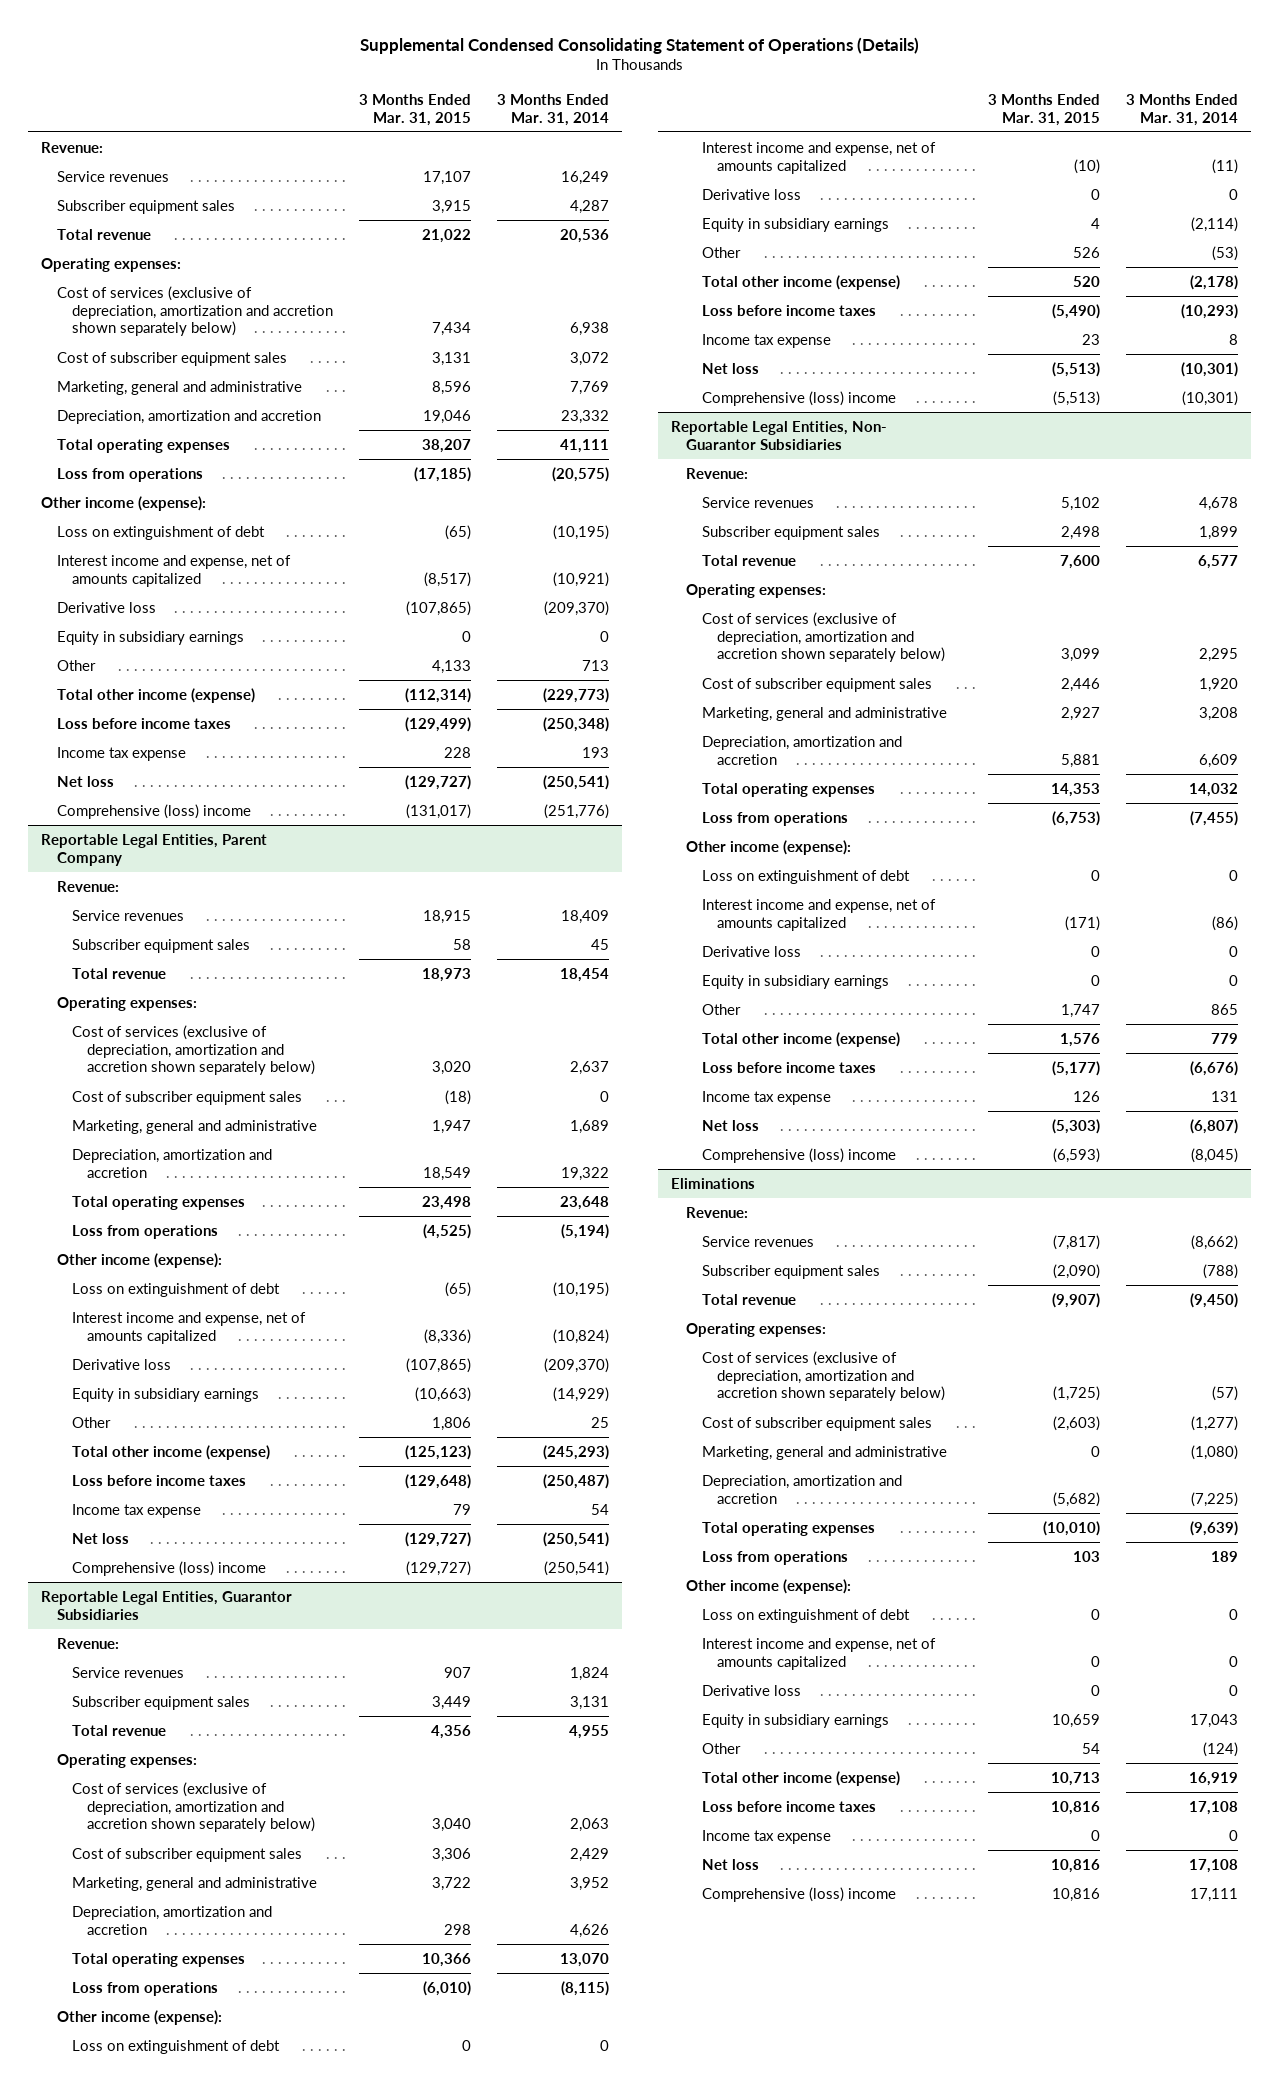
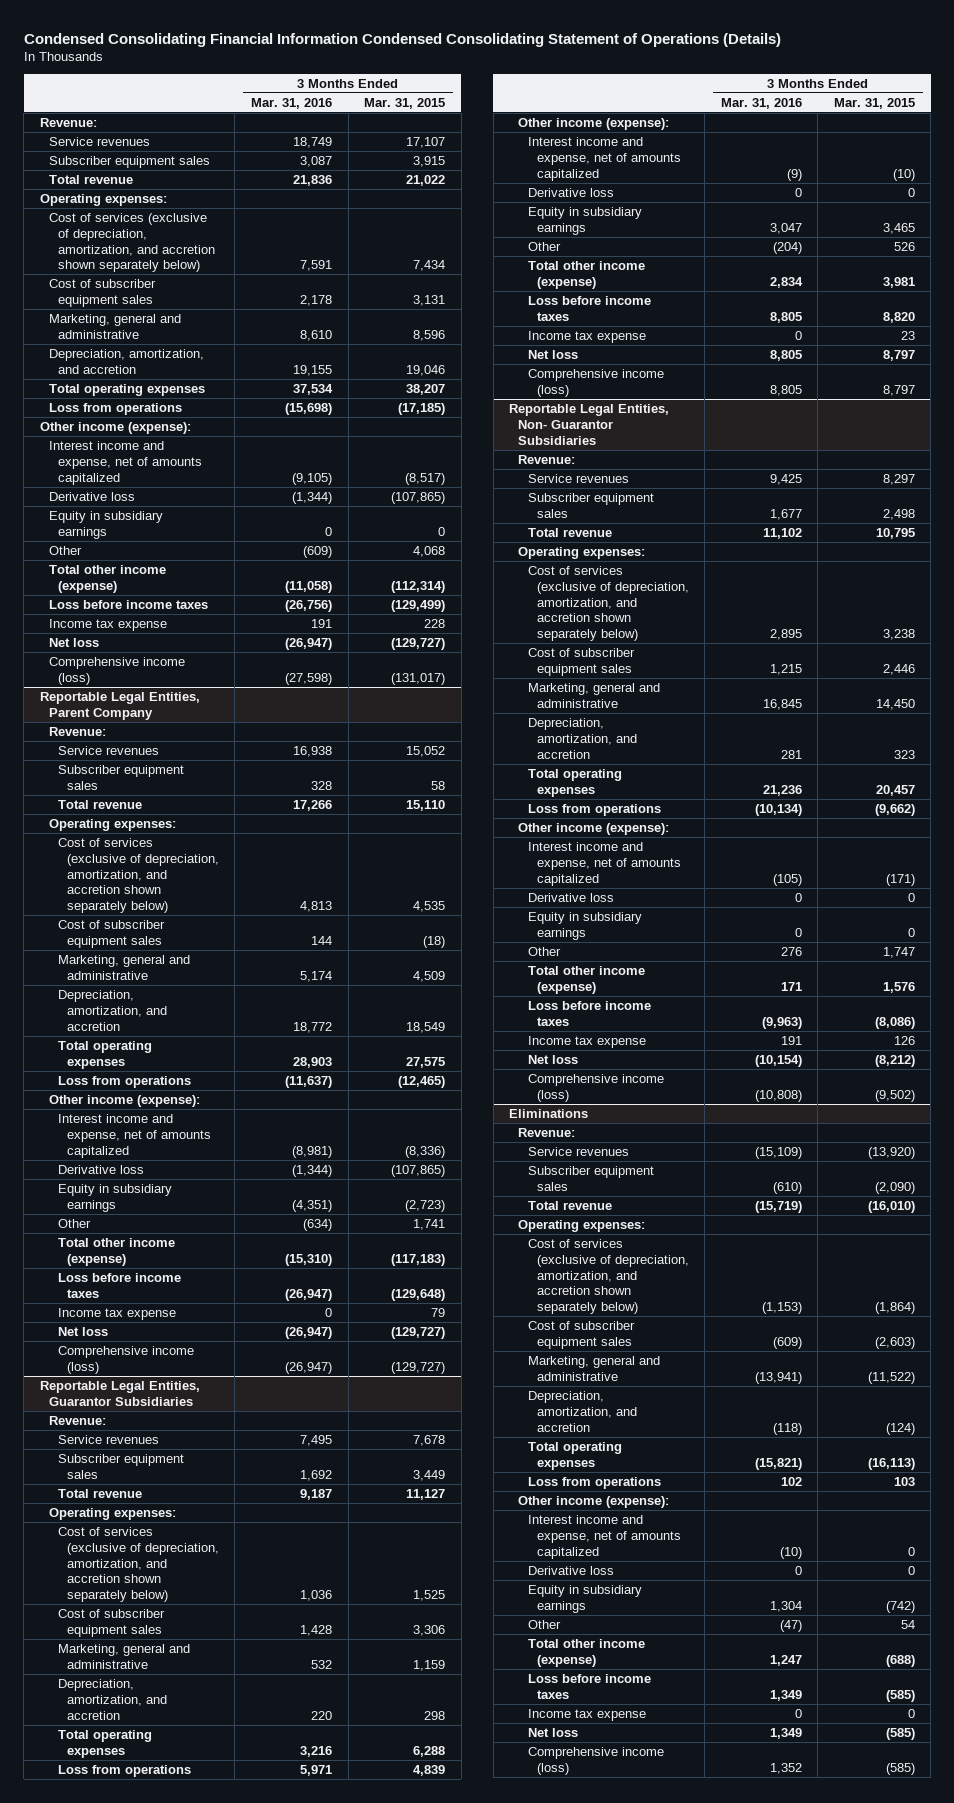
- Supplemental Condensed Consolidating Statement of Operations (Details)
+ Condensed Consolidating Financial Information Condensed Consolidating Statement of Operations (Details)
- | 3 Months Ended Mar. 31, 2015 | 3 Months Ended Mar. 31, 2014
+ | 3 Months Ended Mar. 31, 2016 | 3 Months Ended Mar. 31, 2015
- Cost of services (exclusive of depreciation, amortization and accretion shown separately below) | 7,434 | 6,938
+ Cost of services (exclusive of depreciation, amortization, and accretion shown separately below) | 7,591 | 7,434
- Depreciation, amortization and accretion | 19,046 | 23,332
+ Depreciation, amortization, and accretion | 19,155 | 19,046
- Loss on extinguishment of debt | (65) | (10,195)
- Other | 4,133 | 713
+ Other | (609) | 4,068
- Comprehensive (loss) income | (131,017) | (251,776)
+ Comprehensive income (loss) | (27,598) | (131,017)
@ Reportable Legal Entities, Parent Company
- Service revenues | 18,915 | 18,409
+ Service revenues | 16,938 | 15,052
- Total revenue | 18,973 | 18,454
+ Total revenue | 17,266 | 15,110
- Cost of services (exclusive of depreciation, amortization and accretion shown separately below) | 3,020 | 2,637
+ Cost of services (exclusive of depreciation, amortization, and accretion shown separately below) | 4,813 | 4,535
- Marketing, general and administrative | 1,947 | 1,689
- Depreciation, amortization and accretion | 18,549 | 19,322
- Total operating expenses | 23,498 | 23,648
- Loss from operations | (4,525) | (5,194)
+ Marketing, general and administrative | 5,174 | 4,509
+ Depreciation, amortization, and accretion | 18,772 | 18,549
+ Total operating expenses | 28,903 | 27,575
+ Loss from operations | (11,637) | (12,465)
- Loss on extinguishment of debt | (65) | (10,195)
- Equity in subsidiary earnings | (10,663) | (14,929)
- Other | 1,806 | 25
- Total other income (expense) | (125,123) | (245,293)
+ Equity in subsidiary earnings | (4,351) | (2,723)
+ Other | (634) | 1,741
+ Total other income (expense) | (15,310) | (117,183)
- Comprehensive (loss) income | (129,727) | (250,541)
+ Comprehensive income (loss) | (26,947) | (129,727)
@ Reportable Legal Entities, Guarantor Subsidiaries
- Service revenues | 907 | 1,824
+ Service revenues | 7,495 | 7,678
- Total revenue | 4,356 | 4,955
+ Total revenue | 9,187 | 11,127
- Cost of services (exclusive of depreciation, amortization and accretion shown separately below) | 3,040 | 2,063
+ Cost of services (exclusive of depreciation, amortization, and accretion shown separately below) | 1,036 | 1,525
- Marketing, general and administrative | 3,722 | 3,952
- Depreciation, amortization and accretion | 298 | 4,626
- Total operating expenses | 10,366 | 13,070
- Loss from operations | (6,010) | (8,115)
+ Marketing, general and administrative | 532 | 1,159
+ Depreciation, amortization, and accretion | 220 | 298
+ Total operating expenses | 3,216 | 6,288
+ Loss from operations | 5,971 | 4,839
- Loss on extinguishment of debt | 0 | 0
- Equity in subsidiary earnings | 4 | (2,114)
+ Equity in subsidiary earnings | 3,047 | 3,465
- Total other income (expense) | 520 | (2,178)
- Loss before income taxes | (5,490) | (10,293)
+ Total other income (expense) | 2,834 | 3,981
+ Loss before income taxes | 8,805 | 8,820
- Net loss | (5,513) | (10,301)
- Comprehensive (loss) income | (5,513) | (10,301)
+ Net loss | 8,805 | 8,797
+ Comprehensive income (loss) | 8,805 | 8,797
@ Reportable Legal Entities, Non- Guarantor Subsidiaries
- Service revenues | 5,102 | 4,678
+ Service revenues | 9,425 | 8,297
- Total revenue | 7,600 | 6,577
+ Total revenue | 11,102 | 10,795
- Cost of services (exclusive of depreciation, amortization and accretion shown separately below) | 3,099 | 2,295
+ Cost of services (exclusive of depreciation, amortization, and accretion shown separately below) | 2,895 | 3,238
- Marketing, general and administrative | 2,927 | 3,208
- Depreciation, amortization and accretion | 5,881 | 6,609
- Total operating expenses | 14,353 | 14,032
- Loss from operations | (6,753) | (7,455)
+ Marketing, general and administrative | 16,845 | 14,450
+ Depreciation, amortization, and accretion | 281 | 323
+ Total operating expenses | 21,236 | 20,457
+ Loss from operations | (10,134) | (9,662)
- Loss on extinguishment of debt | 0 | 0
- Loss before income taxes | (5,177) | (6,676)
+ Loss before income taxes | (9,963) | (8,086)
- Net loss | (5,303) | (6,807)
- Comprehensive (loss) income | (6,593) | (8,045)
+ Net loss | (10,154) | (8,212)
+ Comprehensive income (loss) | (10,808) | (9,502)
@ Eliminations
- Service revenues | (7,817) | (8,662)
+ Service revenues | (15,109) | (13,920)
- Total revenue | (9,907) | (9,450)
+ Total revenue | (15,719) | (16,010)
- Cost of services (exclusive of depreciation, amortization and accretion shown separately below) | (1,725) | (57)
+ Cost of services (exclusive of depreciation, amortization, and accretion shown separately below) | (1,153) | (1,864)
- Marketing, general and administrative | 0 | (1,080)
- Depreciation, amortization and accretion | (5,682) | (7,225)
- Total operating expenses | (10,010) | (9,639)
+ Marketing, general and administrative | (13,941) | (11,522)
+ Depreciation, amortization, and accretion | (118) | (124)
+ Total operating expenses | (15,821) | (16,113)
- Loss on extinguishment of debt | 0 | 0
- Equity in subsidiary earnings | 10,659 | 17,043
+ Equity in subsidiary earnings | 1,304 | (742)
- Total other income (expense) | 10,713 | 16,919
- Loss before income taxes | 10,816 | 17,108
+ Total other income (expense) | 1,247 | (688)
+ Loss before income taxes | 1,349 | (585)
- Net loss | 10,816 | 17,108
- Comprehensive (loss) income | 10,816 | 17,111
+ Net loss | 1,349 | (585)
+ Comprehensive income (loss) | 1,352 | (585)

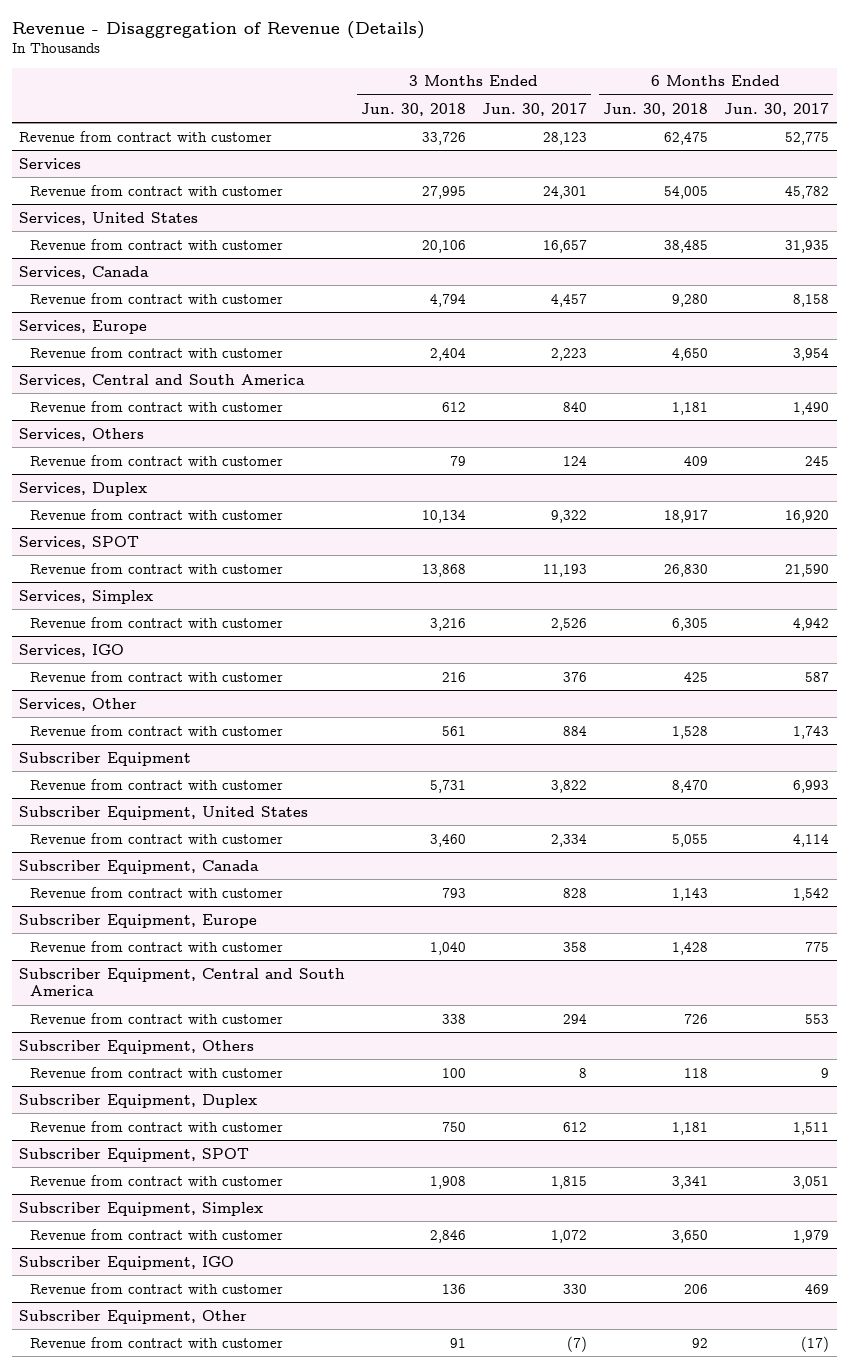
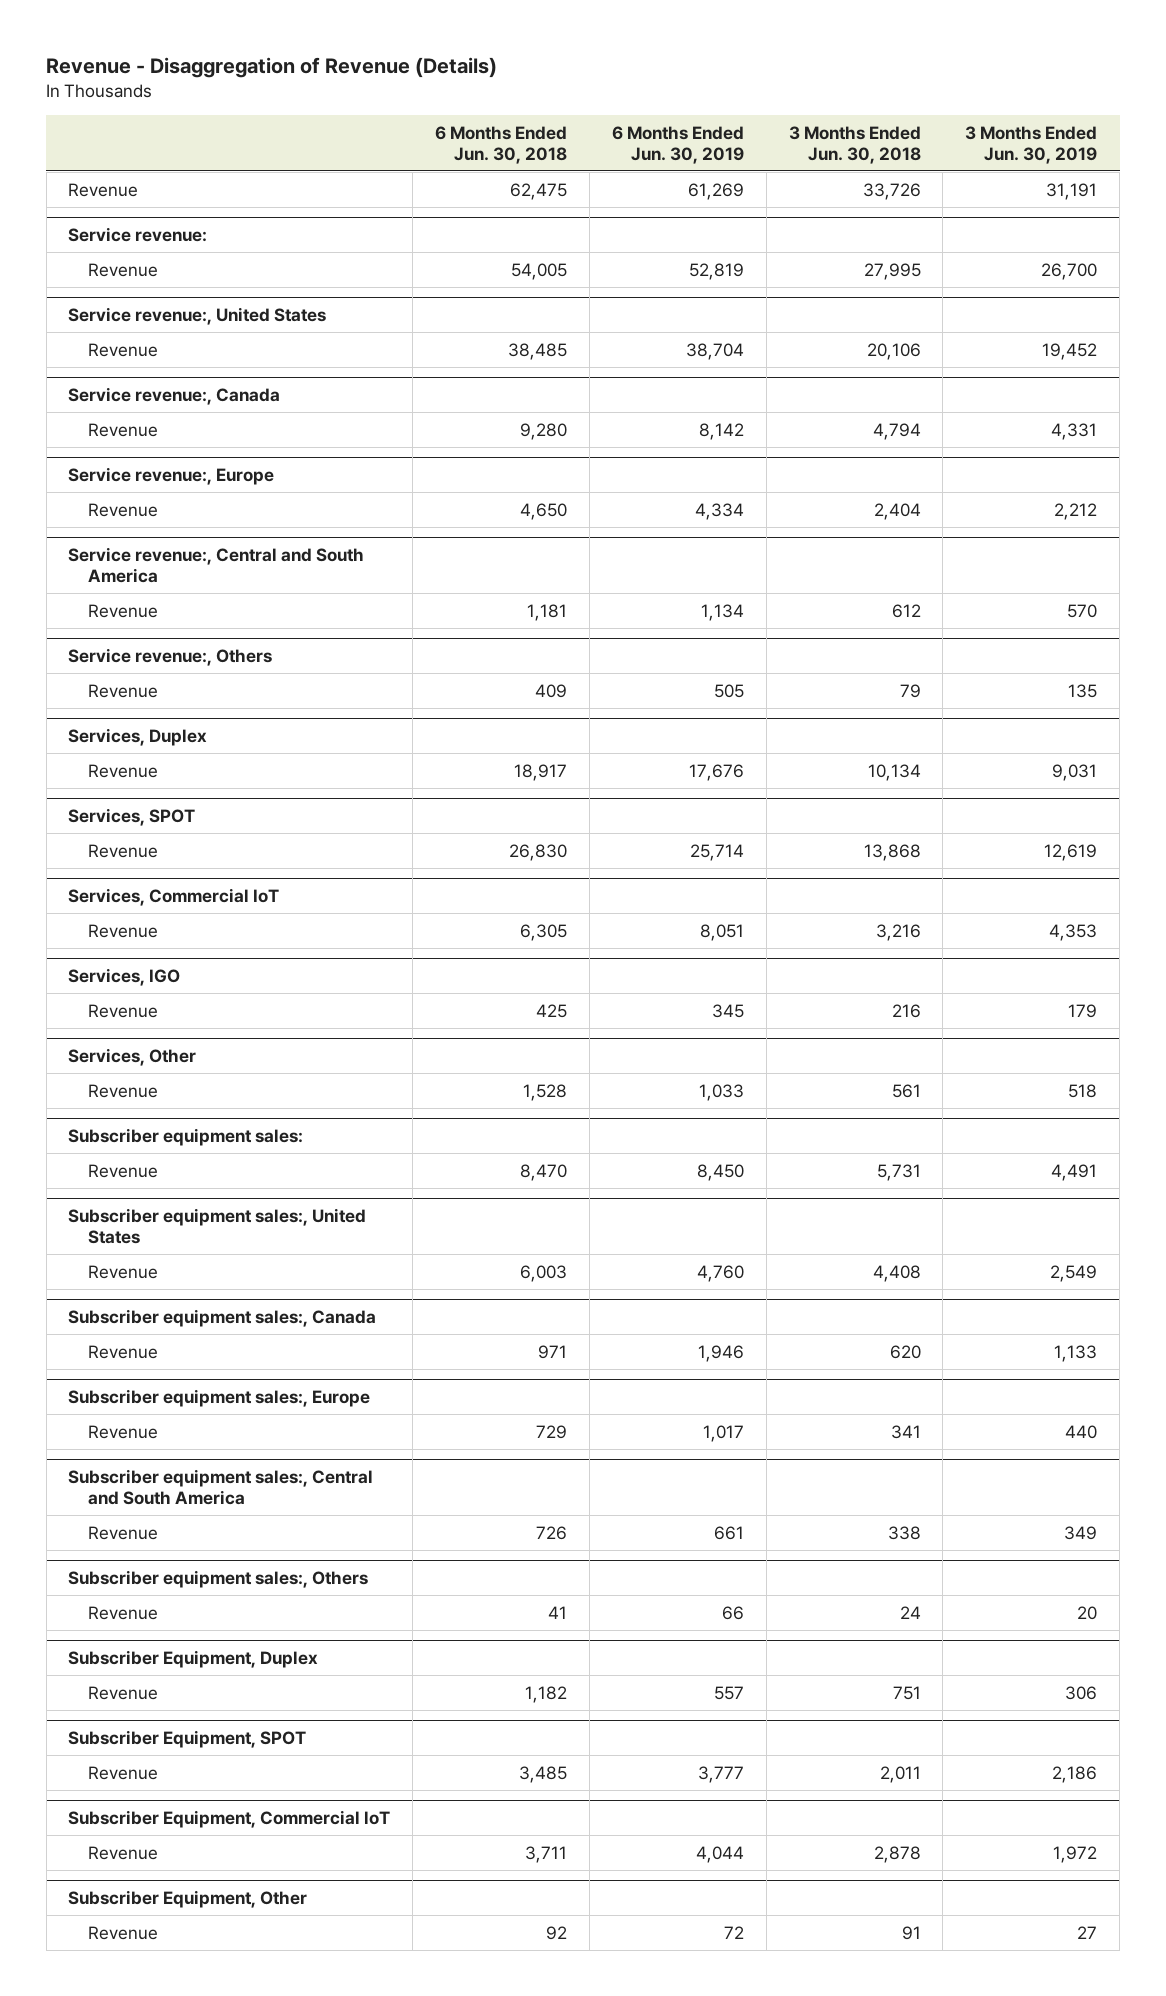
- | 3 Months Ended Jun. 30, 2018 | 3 Months Ended Jun. 30, 2017 | 6 Months Ended Jun. 30, 2018 | 6 Months Ended Jun. 30, 2017
+ | 6 Months Ended Jun. 30, 2018 | 6 Months Ended Jun. 30, 2019 | 3 Months Ended Jun. 30, 2018 | 3 Months Ended Jun. 30, 2019
- Revenue from contract with customer | 33,726 | 28,123 | 62,475 | 52,775
- Services
- Revenue from contract with customer | 27,995 | 24,301 | 54,005 | 45,782
- Services, United States
- Revenue from contract with customer | 20,106 | 16,657 | 38,485 | 31,935
- Services, Canada
- Revenue from contract with customer | 4,794 | 4,457 | 9,280 | 8,158
- Services, Europe
- Revenue from contract with customer | 2,404 | 2,223 | 4,650 | 3,954
- Services, Central and South America
- Revenue from contract with customer | 612 | 840 | 1,181 | 1,490
- Services, Others
- Revenue from contract with customer | 79 | 124 | 409 | 245
+ Revenue | 62,475 | 61,269 | 33,726 | 31,191
+ Service revenue:
+ Revenue | 54,005 | 52,819 | 27,995 | 26,700
+ Service revenue:, United States
+ Revenue | 38,485 | 38,704 | 20,106 | 19,452
+ Service revenue:, Canada
+ Revenue | 9,280 | 8,142 | 4,794 | 4,331
+ Service revenue:, Europe
+ Revenue | 4,650 | 4,334 | 2,404 | 2,212
+ Service revenue:, Central and South America
+ Revenue | 1,181 | 1,134 | 612 | 570
+ Service revenue:, Others
+ Revenue | 409 | 505 | 79 | 135
@ Services, Duplex
- Revenue from contract with customer | 10,134 | 9,322 | 18,917 | 16,920
+ Revenue | 18,917 | 17,676 | 10,134 | 9,031
@ Services, SPOT
- Revenue from contract with customer | 13,868 | 11,193 | 26,830 | 21,590
- Services, Simplex
- Revenue from contract with customer | 3,216 | 2,526 | 6,305 | 4,942
@ Services, SPOT
+ Revenue | 26,830 | 25,714 | 13,868 | 12,619
+ Services, Commercial IoT
+ Revenue | 6,305 | 8,051 | 3,216 | 4,353
@ Services, IGO
- Revenue from contract with customer | 216 | 376 | 425 | 587
+ Revenue | 425 | 345 | 216 | 179
@ Services, Other
- Revenue from contract with customer | 561 | 884 | 1,528 | 1,743
- Subscriber Equipment
- Revenue from contract with customer | 5,731 | 3,822 | 8,470 | 6,993
- Subscriber Equipment, United States
- Revenue from contract with customer | 3,460 | 2,334 | 5,055 | 4,114
- Subscriber Equipment, Canada
- Revenue from contract with customer | 793 | 828 | 1,143 | 1,542
- Subscriber Equipment, Europe
- Revenue from contract with customer | 1,040 | 358 | 1,428 | 775
- Subscriber Equipment, Central and South America
- Revenue from contract with customer | 338 | 294 | 726 | 553
- Subscriber Equipment, Others
- Revenue from contract with customer | 100 | 8 | 118 | 9
@ Services, Other
+ Revenue | 1,528 | 1,033 | 561 | 518
+ Subscriber equipment sales:
+ Revenue | 8,470 | 8,450 | 5,731 | 4,491
+ Subscriber equipment sales:, United States
+ Revenue | 6,003 | 4,760 | 4,408 | 2,549
+ Subscriber equipment sales:, Canada
+ Revenue | 971 | 1,946 | 620 | 1,133
+ Subscriber equipment sales:, Europe
+ Revenue | 729 | 1,017 | 341 | 440
+ Subscriber equipment sales:, Central and South America
+ Revenue | 726 | 661 | 338 | 349
+ Subscriber equipment sales:, Others
+ Revenue | 41 | 66 | 24 | 20
@ Subscriber Equipment, Duplex
- Revenue from contract with customer | 750 | 612 | 1,181 | 1,511
+ Revenue | 1,182 | 557 | 751 | 306
@ Subscriber Equipment, SPOT
- Revenue from contract with customer | 1,908 | 1,815 | 3,341 | 3,051
- Subscriber Equipment, Simplex
- Revenue from contract with customer | 2,846 | 1,072 | 3,650 | 1,979
- Subscriber Equipment, IGO
- Revenue from contract with customer | 136 | 330 | 206 | 469
@ Subscriber Equipment, SPOT
+ Revenue | 3,485 | 3,777 | 2,011 | 2,186
+ Subscriber Equipment, Commercial loT
+ Revenue | 3,711 | 4,044 | 2,878 | 1,972
@ Subscriber Equipment, Other
- Revenue from contract with customer | 91 | (7) | 92 | (17)
+ Revenue | 92 | 72 | 91 | 27

